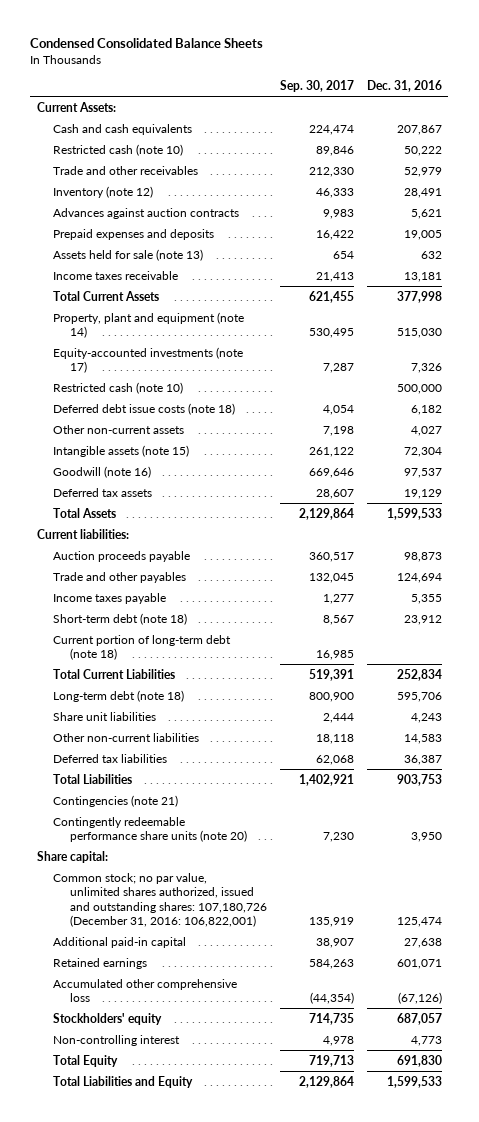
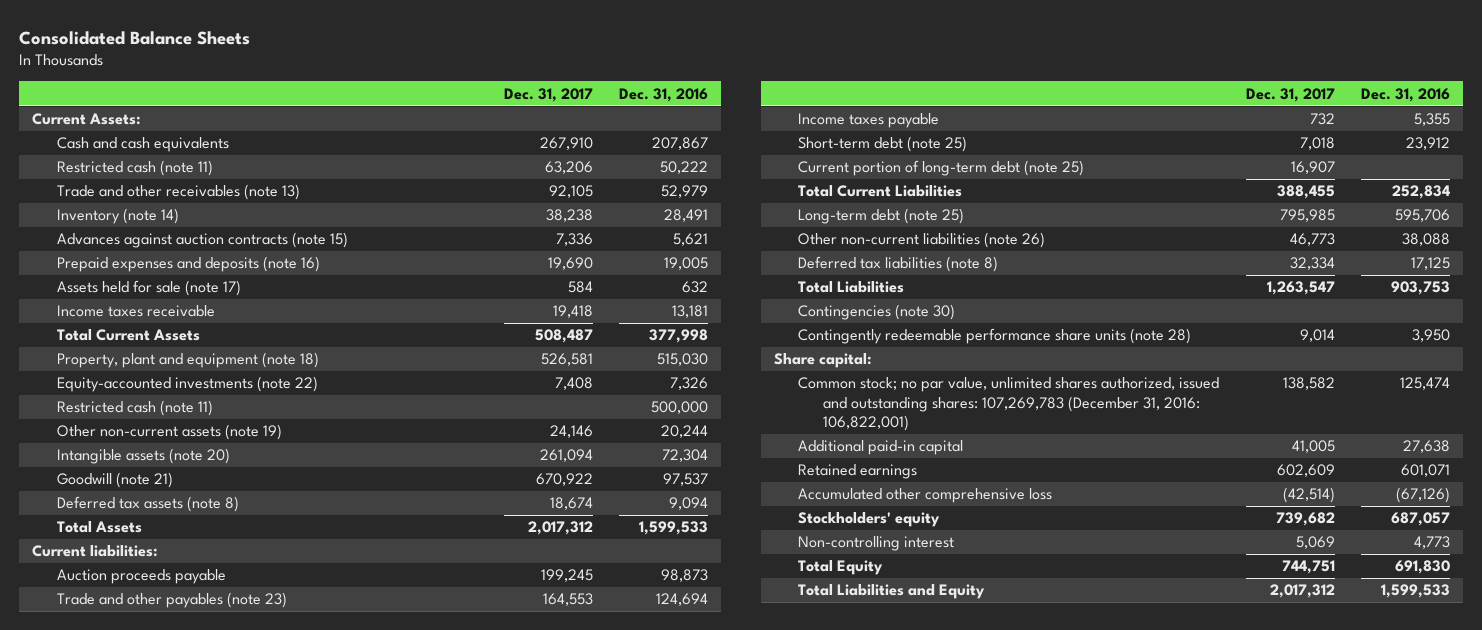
- Condensed Consolidated Balance Sheets
+ Consolidated Balance Sheets
- | Sep. 30, 2017 | Dec. 31, 2016
+ | Dec. 31, 2017 | Dec. 31, 2016
- Restricted cash (note 10) | 89,846 | 50,222
- Trade and other receivables | 212,330 | 52,979
- Inventory (note 12) | 46,333 | 28,491
- Advances against auction contracts | 9,983 | 5,621
- Prepaid expenses and deposits | 16,422 | 19,005
- Assets held for sale (note 13) | 654 | 632
+ Restricted cash (note 11) | 63,206 | 50,222
+ Trade and other receivables (note 13) | 92,105 | 52,979
+ Inventory (note 14) | 38,238 | 28,491
+ Advances against auction contracts (note 15) | 7,336 | 5,621
+ Prepaid expenses and deposits (note 16) | 19,690 | 19,005
+ Assets held for sale (note 17) | 584 | 632
- Property, plant and equipment (note 14) | 530,495 | 515,030
- Equity-accounted investments (note 17) | 7,287 | 7,326
- Restricted cash (note 10) | | 500,000
- Deferred debt issue costs (note 18) | 4,054 | 6,182
- Other non-current assets | 7,198 | 4,027
- Intangible assets (note 15) | 261,122 | 72,304
- Goodwill (note 16) | 669,646 | 97,537
- Deferred tax assets | 28,607 | 19,129
+ Property, plant and equipment (note 18) | 526,581 | 515,030
+ Equity-accounted investments (note 22) | 7,408 | 7,326
+ Restricted cash (note 11) | | 500,000
+ Other non-current assets (note 19) | 24,146 | 20,244
+ Intangible assets (note 20) | 261,094 | 72,304
+ Goodwill (note 21) | 670,922 | 97,537
+ Deferred tax assets (note 8) | 18,674 | 9,094
- Trade and other payables | 132,045 | 124,694
+ Trade and other payables (note 23) | 164,553 | 124,694
- Short-term debt (note 18) | 8,567 | 23,912
- Current portion of long-term debt (note 18) | 16,985 |
+ Short-term debt (note 25) | 7,018 | 23,912
+ Current portion of long-term debt (note 25) | 16,907 |
- Long-term debt (note 18) | 800,900 | 595,706
- Share unit liabilities | 2,444 | 4,243
- Other non-current liabilities | 18,118 | 14,583
- Deferred tax liabilities | 62,068 | 36,387
+ Long-term debt (note 25) | 795,985 | 595,706
+ Other non-current liabilities (note 26) | 46,773 | 38,088
+ Deferred tax liabilities (note 8) | 32,334 | 17,125
- Contingencies (note 21)
- Contingently redeemable performance share units (note 20) | 7,230 | 3,950
+ Contingencies (note 30)
+ Contingently redeemable performance share units (note 28) | 9,014 | 3,950
- Common stock; no par value, unlimited shares authorized, issued and outstanding shares: 107,180,726 (December 31, 2016: 106,822,001) | 135,919 | 125,474
+ Common stock; no par value, unlimited shares authorized, issued and outstanding shares: 107,269,783 (December 31, 2016: 106,822,001) | 138,582 | 125,474

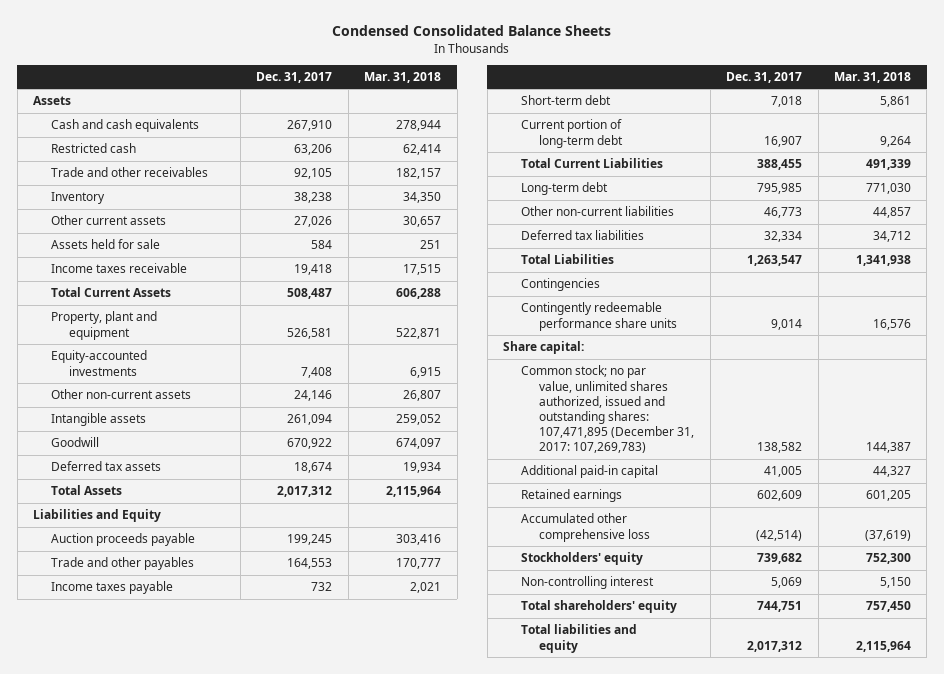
- Consolidated Balance Sheets
+ Condensed Consolidated Balance Sheets
- | Dec. 31, 2017 | Dec. 31, 2016
+ | Dec. 31, 2017 | Mar. 31, 2018
- Current Assets:
+ Assets
- Restricted cash (note 11) | 63,206 | 50,222
- Trade and other receivables (note 13) | 92,105 | 52,979
- Inventory (note 14) | 38,238 | 28,491
- Advances against auction contracts (note 15) | 7,336 | 5,621
- Prepaid expenses and deposits (note 16) | 19,690 | 19,005
- Assets held for sale (note 17) | 584 | 632
+ Restricted cash | 63,206 | 62,414
+ Trade and other receivables | 92,105 | 182,157
+ Inventory | 38,238 | 34,350
+ Other current assets | 27,026 | 30,657
+ Assets held for sale | 584 | 251
- Property, plant and equipment (note 18) | 526,581 | 515,030
- Equity-accounted investments (note 22) | 7,408 | 7,326
- Restricted cash (note 11) | | 500,000
- Other non-current assets (note 19) | 24,146 | 20,244
- Intangible assets (note 20) | 261,094 | 72,304
- Goodwill (note 21) | 670,922 | 97,537
- Deferred tax assets (note 8) | 18,674 | 9,094
+ Property, plant and equipment | 526,581 | 522,871
+ Equity-accounted investments | 7,408 | 6,915
+ Other non-current assets | 24,146 | 26,807
+ Intangible assets | 261,094 | 259,052
+ Goodwill | 670,922 | 674,097
+ Deferred tax assets | 18,674 | 19,934
- Current liabilities:
+ Liabilities and Equity
- Trade and other payables (note 23) | 164,553 | 124,694
+ Trade and other payables | 164,553 | 170,777
- Short-term debt (note 25) | 7,018 | 23,912
- Current portion of long-term debt (note 25) | 16,907 |
+ Short-term debt | 7,018 | 5,861
+ Current portion of long-term debt | 16,907 | 9,264
- Long-term debt (note 25) | 795,985 | 595,706
- Other non-current liabilities (note 26) | 46,773 | 38,088
- Deferred tax liabilities (note 8) | 32,334 | 17,125
+ Long-term debt | 795,985 | 771,030
+ Other non-current liabilities | 46,773 | 44,857
+ Deferred tax liabilities | 32,334 | 34,712
- Contingencies (note 30)
- Contingently redeemable performance share units (note 28) | 9,014 | 3,950
+ Contingencies
+ Contingently redeemable performance share units | 9,014 | 16,576
- Common stock; no par value, unlimited shares authorized, issued and outstanding shares: 107,269,783 (December 31, 2016: 106,822,001) | 138,582 | 125,474
+ Common stock; no par value, unlimited shares authorized, issued and outstanding shares: 107,471,895 (December 31, 2017: 107,269,783) | 138,582 | 144,387
- Total Equity | 744,751 | 691,830
- Total Liabilities and Equity | 2,017,312 | 1,599,533
+ Total shareholders' equity | 744,751 | 757,450
+ Total liabilities and equity | 2,017,312 | 2,115,964

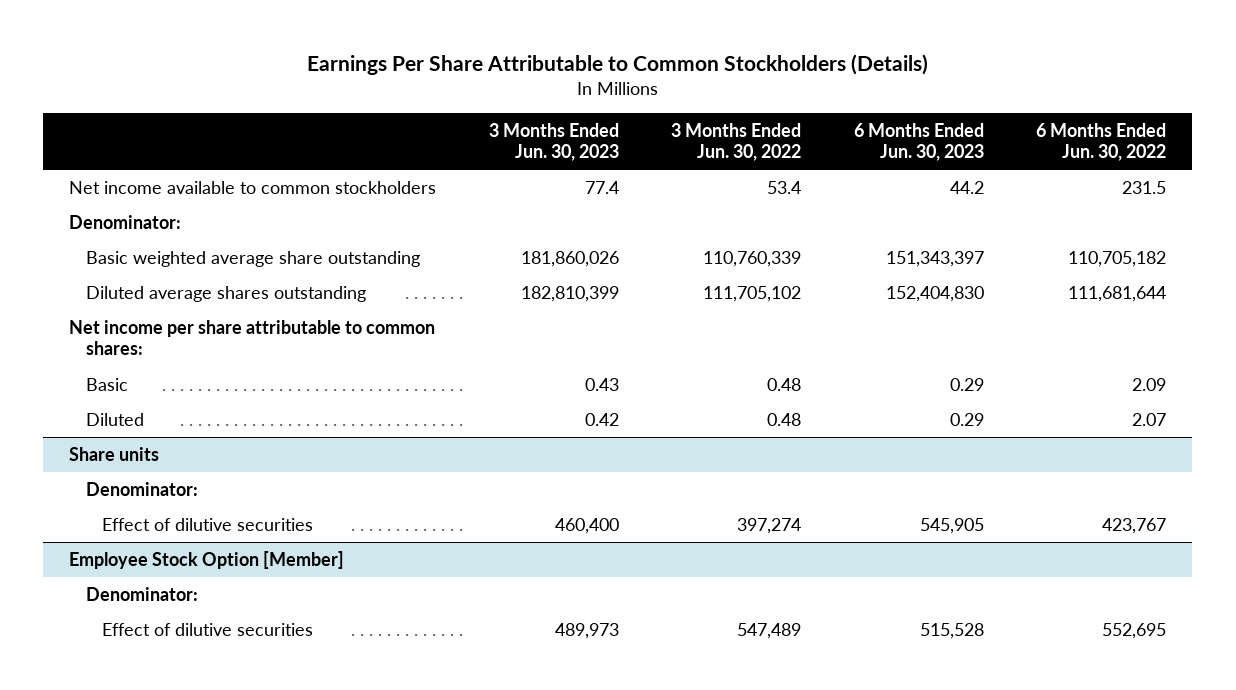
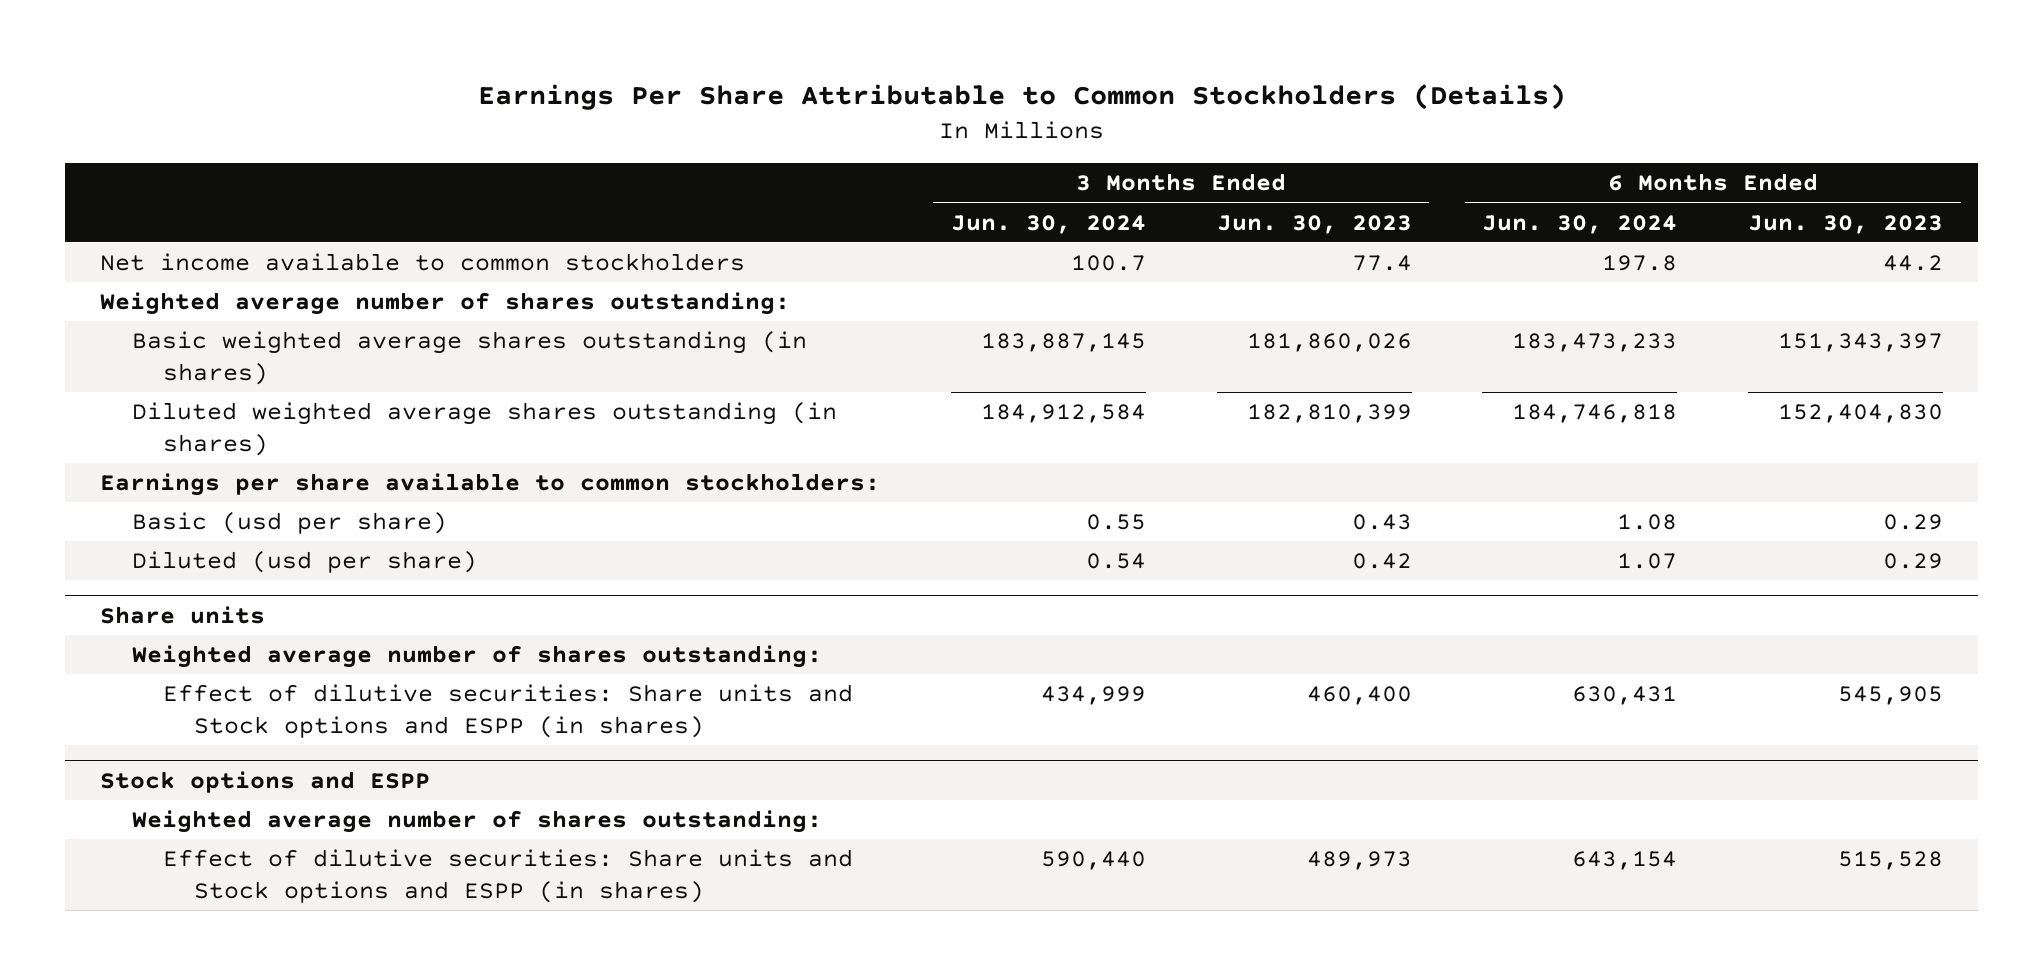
- | 3 Months Ended Jun. 30, 2023 | 3 Months Ended Jun. 30, 2022 | 6 Months Ended Jun. 30, 2023 | 6 Months Ended Jun. 30, 2022
+ | 3 Months Ended Jun. 30, 2024 | 3 Months Ended Jun. 30, 2023 | 6 Months Ended Jun. 30, 2024 | 6 Months Ended Jun. 30, 2023
- Denominator:
- Basic weighted average share outstanding | 181,860,026 | 110,760,339 | 151,343,397 | 110,705,182
- Diluted average shares outstanding | 182,810,399 | 111,705,102 | 152,404,830 | 111,681,644
- Net income per share attributable to common shares:
- Basic | 0.43 | 0.48 | 0.29 | 2.09
- Diluted | 0.42 | 0.48 | 0.29 | 2.07
+ Weighted average number of shares outstanding:
+ Basic weighted average shares outstanding (in shares) | 183,887,145 | 181,860,026 | 183,473,233 | 151,343,397
+ Diluted weighted average shares outstanding (in shares) | 184,912,584 | 182,810,399 | 184,746,818 | 152,404,830
+ Earnings per share available to common stockholders:
+ Basic (usd per share) | 0.55 | 0.43 | 1.08 | 0.29
+ Diluted (usd per share) | 0.54 | 0.42 | 1.07 | 0.29
@ Share units
- Denominator:
- Effect of dilutive securities | 460,400 | 397,274 | 545,905 | 423,767
- Employee Stock Option [Member]
- Denominator:
- Effect of dilutive securities | 489,973 | 547,489 | 515,528 | 552,695
@ Share units
+ Weighted average number of shares outstanding:
+ Effect of dilutive securities: Share units and Stock options and ESPP (in shares) | 434,999 | 460,400 | 630,431 | 545,905
+ Stock options and ESPP
+ Weighted average number of shares outstanding:
+ Effect of dilutive securities: Share units and Stock options and ESPP (in shares) | 590,440 | 489,973 | 643,154 | 515,528

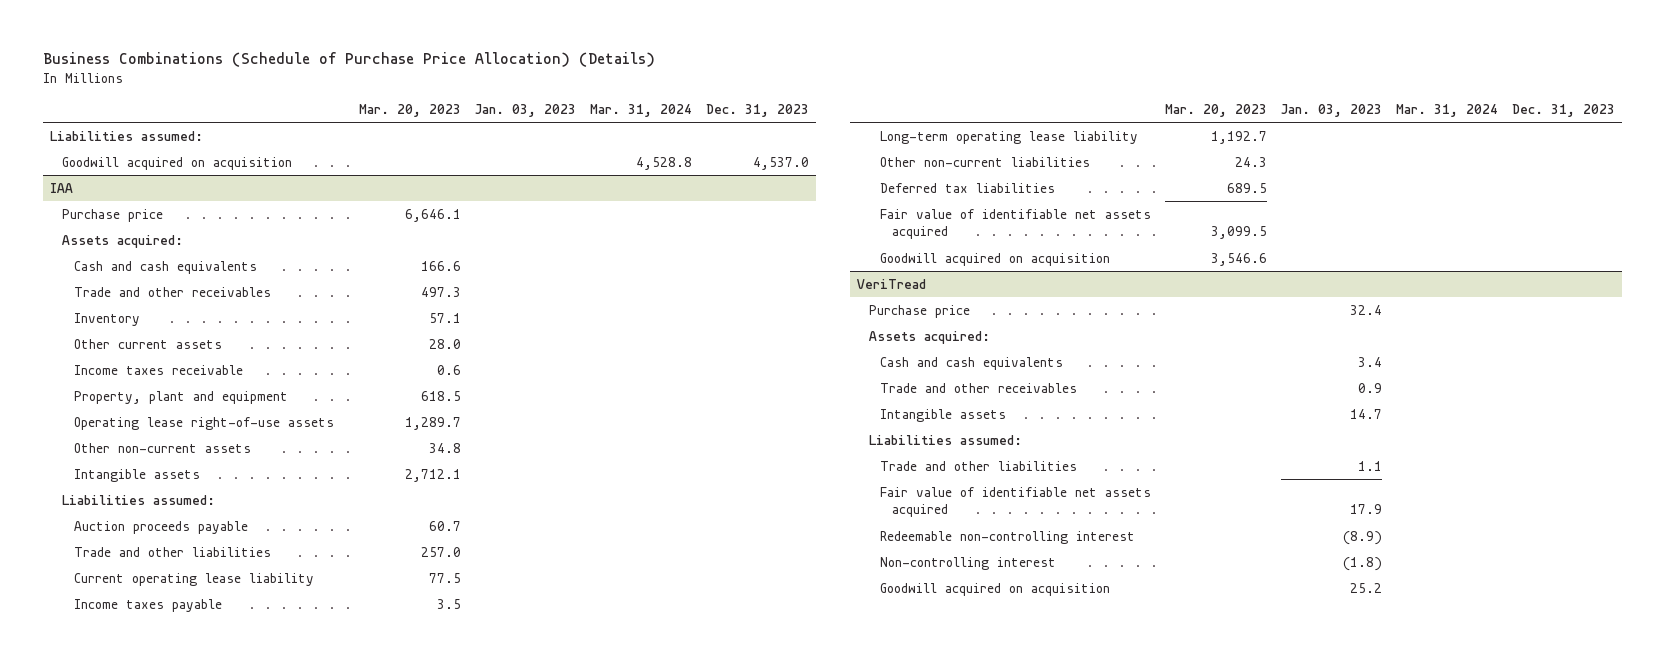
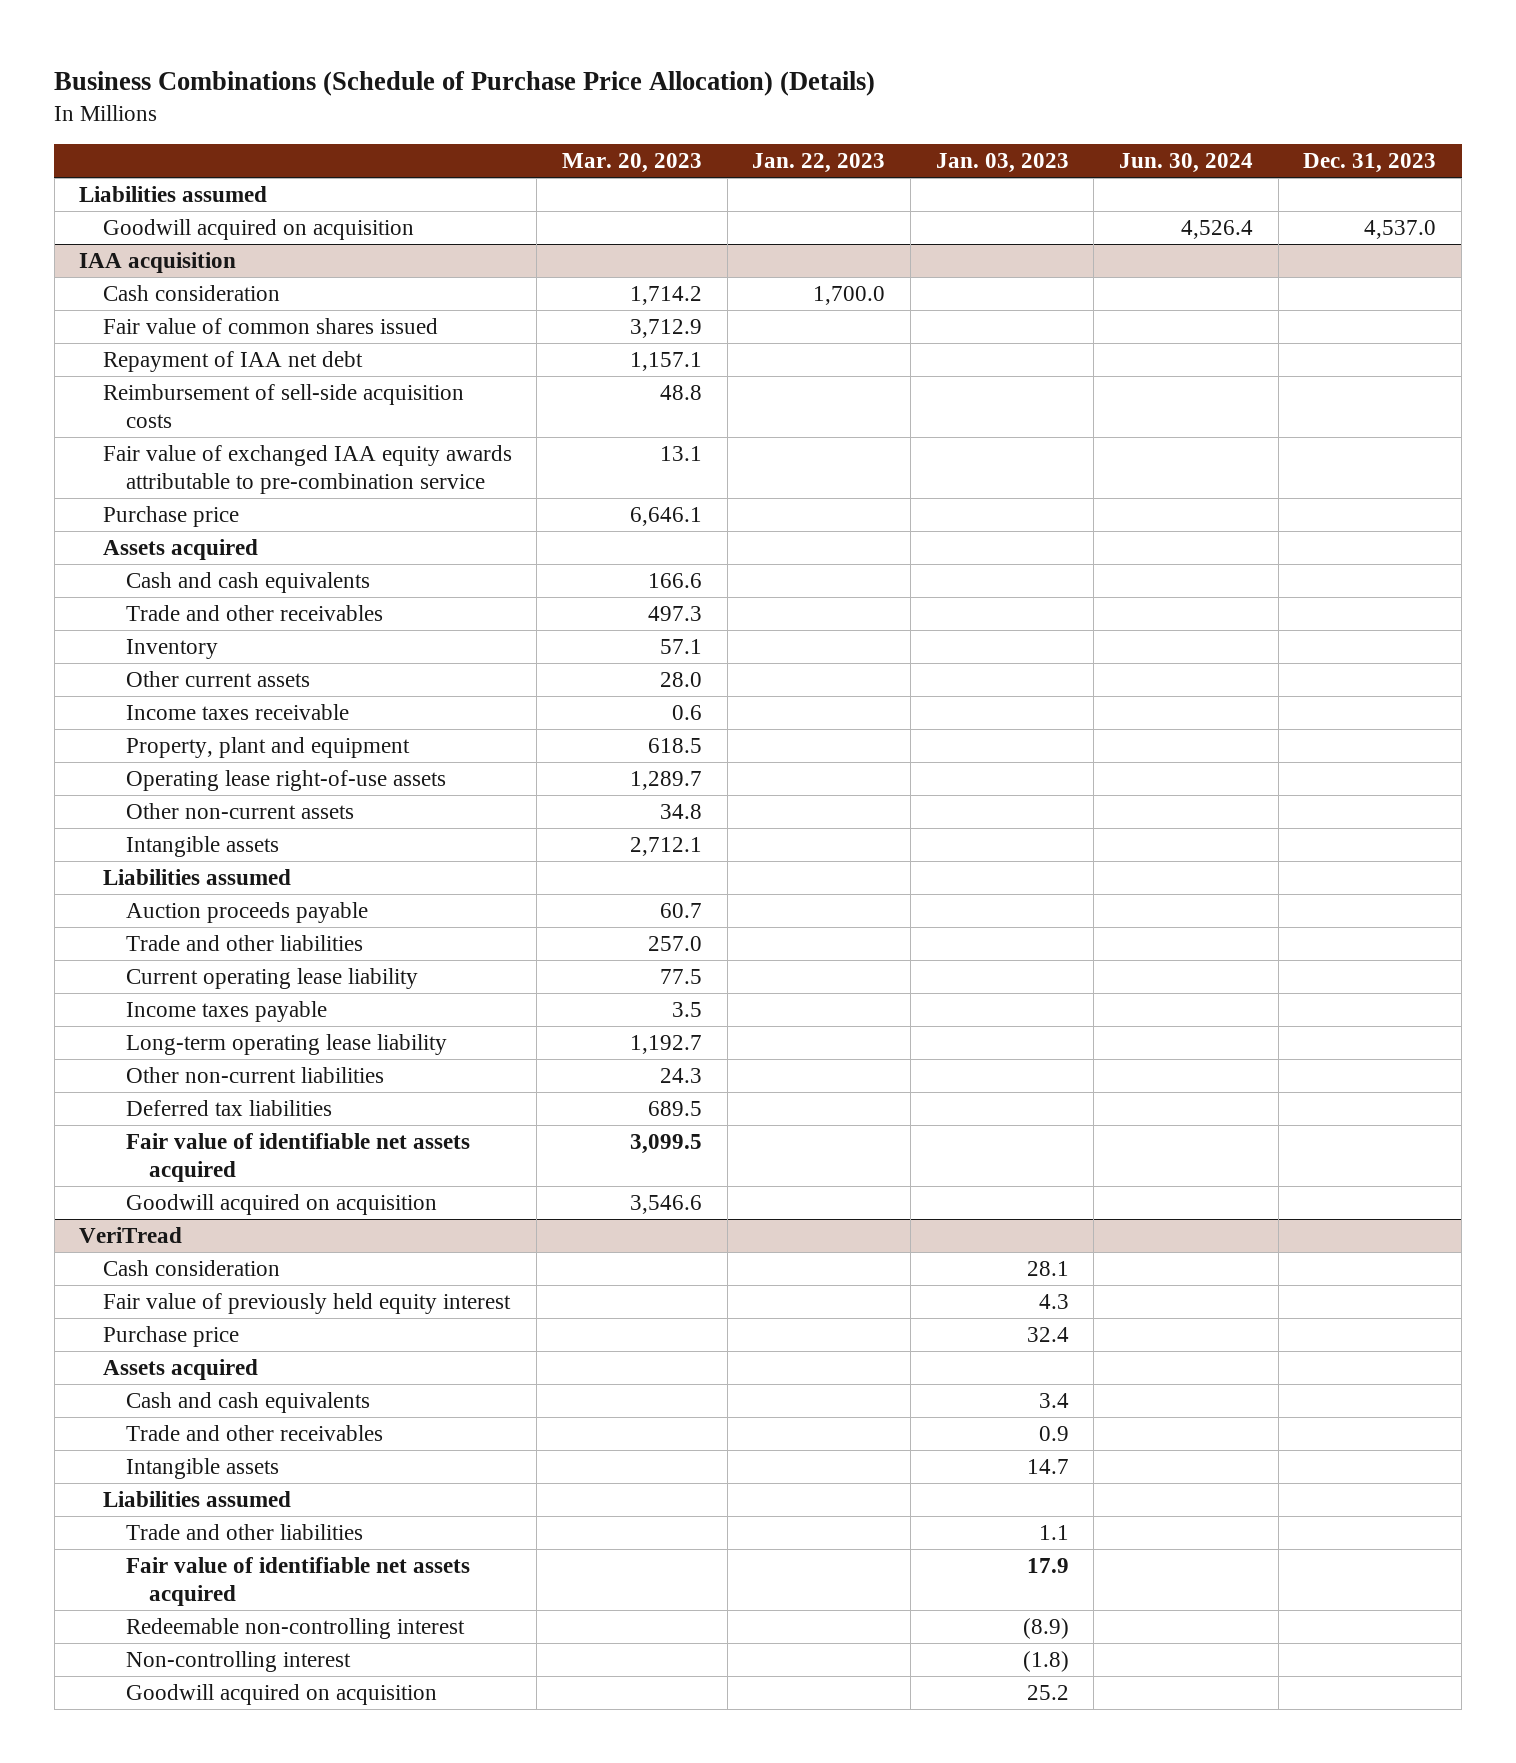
- | Mar. 20, 2023 | Jan. 03, 2023 | Mar. 31, 2024 | Dec. 31, 2023
+ | Mar. 20, 2023 | Jan. 22, 2023 | Jan. 03, 2023 | Jun. 30, 2024 | Dec. 31, 2023
- Liabilities assumed:
+ Liabilities assumed
- IAA
+ IAA acquisition
+ Cash consideration | 1,714.2 | 1,700.0 | | |
+ Fair value of common shares issued | 3,712.9 | | | |
+ Repayment of IAA net debt | 1,157.1 | | | |
+ Reimbursement of sell-side acquisition costs | 48.8 | | | |
+ Fair value of exchanged IAA equity awards attributable to pre-combination service | 13.1 | | | |
- Assets acquired:
+ Assets acquired
- Liabilities assumed:
+ Liabilities assumed
@ VeriTread
+ Cash consideration | | | 28.1 | |
+ Fair value of previously held equity interest | | | 4.3 | |
- Assets acquired:
+ Assets acquired
- Liabilities assumed:
+ Liabilities assumed

